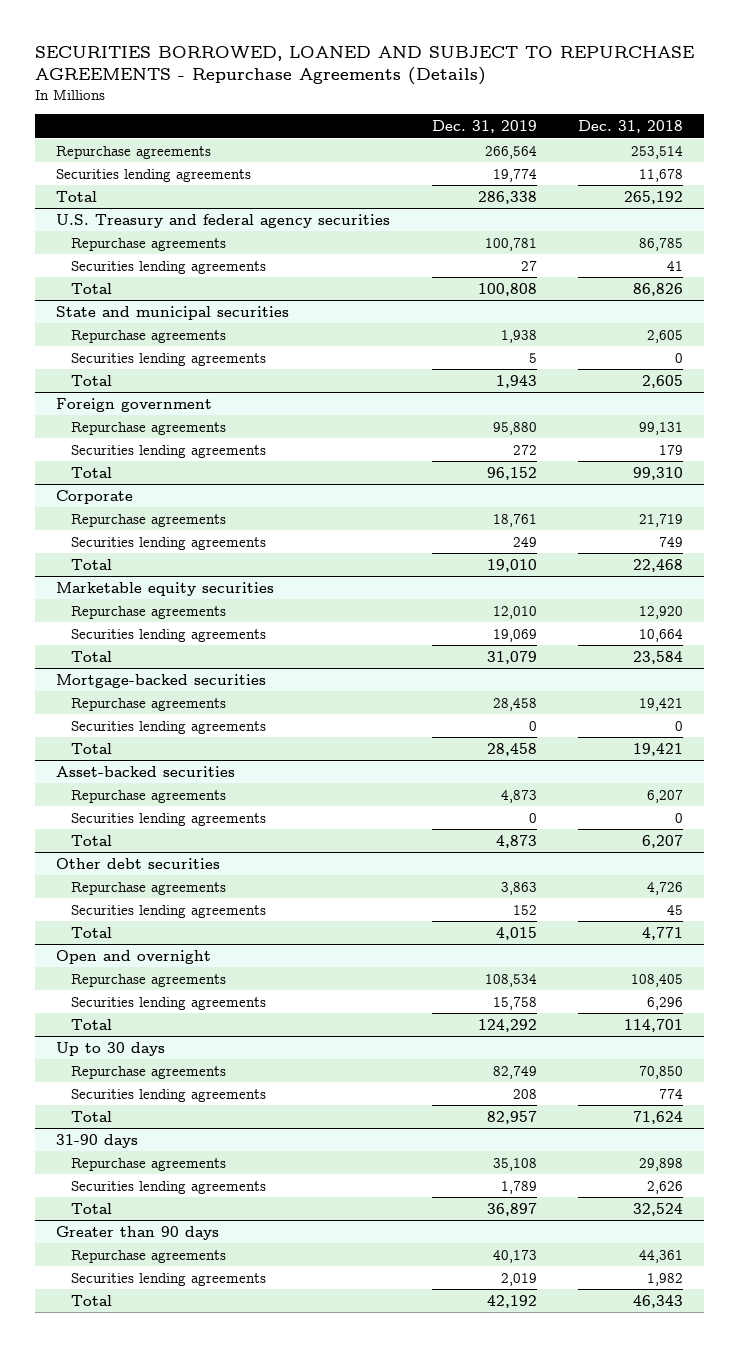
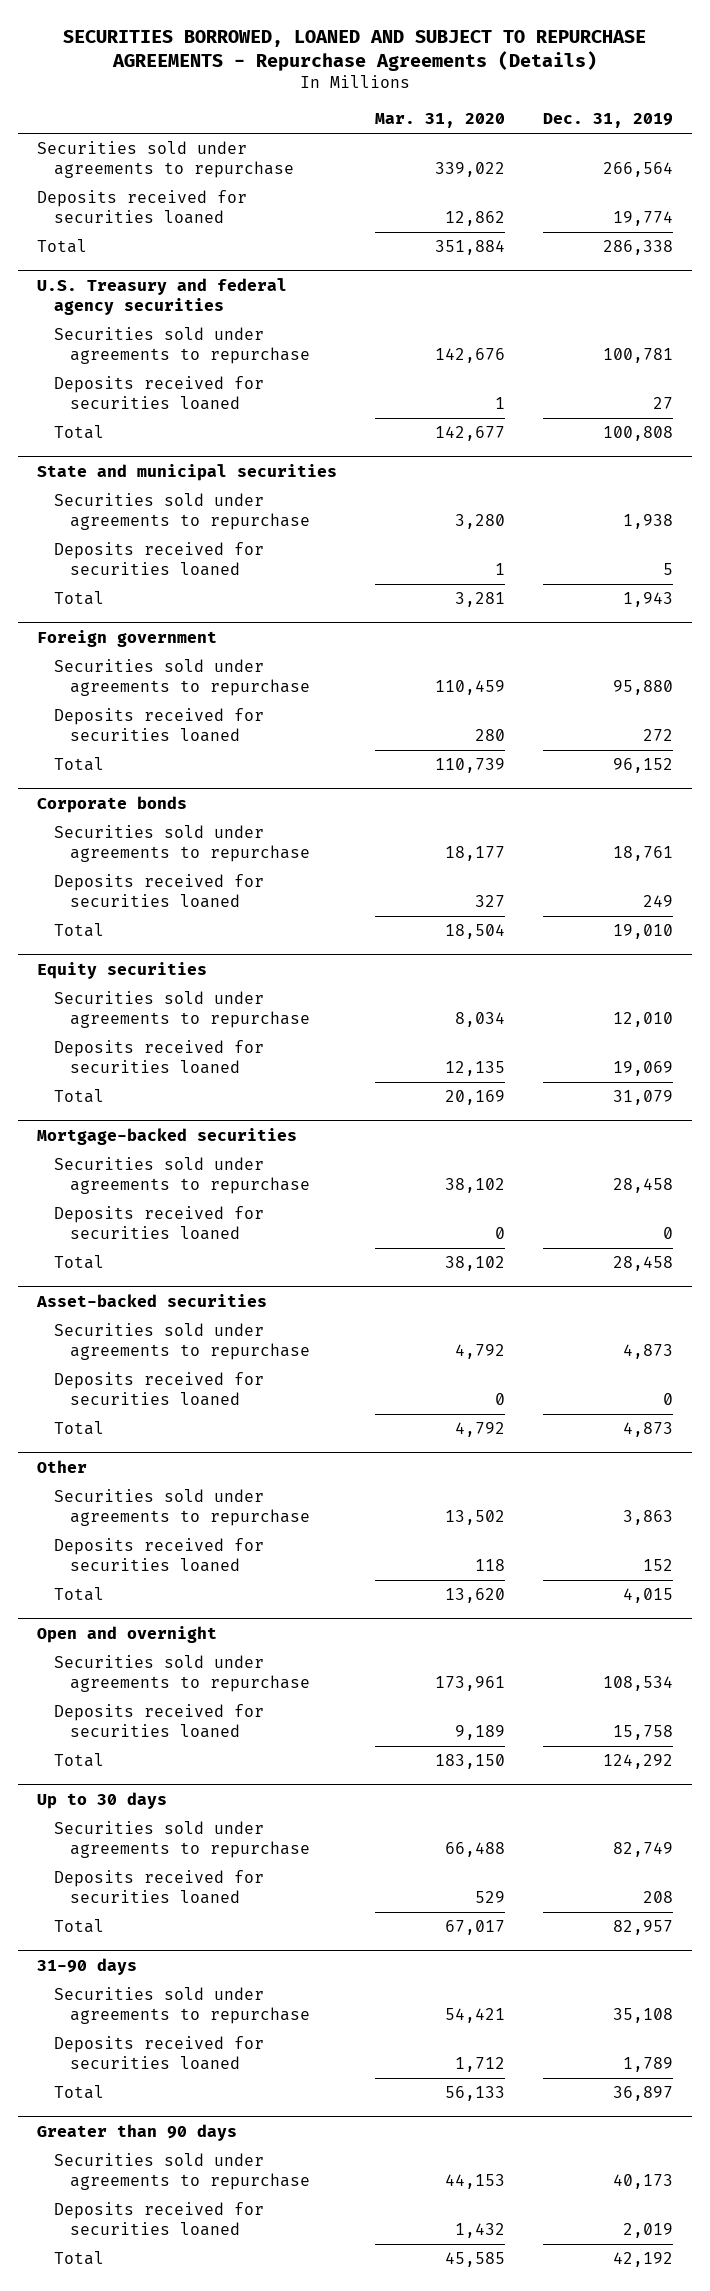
- | Dec. 31, 2019 | Dec. 31, 2018
+ | Mar. 31, 2020 | Dec. 31, 2019
- Repurchase agreements | 266,564 | 253,514
- Securities lending agreements | 19,774 | 11,678
+ Securities sold under agreements to repurchase | 339,022 | 266,564
+ Deposits received for securities loaned | 12,862 | 19,774
@ U.S. Treasury and federal agency securities
- Repurchase agreements | 100,781 | 86,785
- Securities lending agreements | 27 | 41
+ Securities sold under agreements to repurchase | 142,676 | 100,781
+ Deposits received for securities loaned | 1 | 27
@ State and municipal securities
- Repurchase agreements | 1,938 | 2,605
- Securities lending agreements | 5 | 0
+ Securities sold under agreements to repurchase | 3,280 | 1,938
+ Deposits received for securities loaned | 1 | 5
@ Foreign government
- Repurchase agreements | 95,880 | 99,131
- Securities lending agreements | 272 | 179
+ Securities sold under agreements to repurchase | 110,459 | 95,880
+ Deposits received for securities loaned | 280 | 272
- Corporate
- Repurchase agreements | 18,761 | 21,719
- Securities lending agreements | 249 | 749
+ Corporate bonds
+ Securities sold under agreements to repurchase | 18,177 | 18,761
+ Deposits received for securities loaned | 327 | 249
- Marketable equity securities
- Repurchase agreements | 12,010 | 12,920
- Securities lending agreements | 19,069 | 10,664
+ Equity securities
+ Securities sold under agreements to repurchase | 8,034 | 12,010
+ Deposits received for securities loaned | 12,135 | 19,069
@ Mortgage-backed securities
- Repurchase agreements | 28,458 | 19,421
- Securities lending agreements | 0 | 0
+ Securities sold under agreements to repurchase | 38,102 | 28,458
+ Deposits received for securities loaned | 0 | 0
@ Asset-backed securities
- Repurchase agreements | 4,873 | 6,207
- Securities lending agreements | 0 | 0
+ Securities sold under agreements to repurchase | 4,792 | 4,873
+ Deposits received for securities loaned | 0 | 0
- Other debt securities
- Repurchase agreements | 3,863 | 4,726
- Securities lending agreements | 152 | 45
+ Other
+ Securities sold under agreements to repurchase | 13,502 | 3,863
+ Deposits received for securities loaned | 118 | 152
@ Open and overnight
- Repurchase agreements | 108,534 | 108,405
- Securities lending agreements | 15,758 | 6,296
+ Securities sold under agreements to repurchase | 173,961 | 108,534
+ Deposits received for securities loaned | 9,189 | 15,758
@ Up to 30 days
- Repurchase agreements | 82,749 | 70,850
- Securities lending agreements | 208 | 774
+ Securities sold under agreements to repurchase | 66,488 | 82,749
+ Deposits received for securities loaned | 529 | 208
@ 31-90 days
- Repurchase agreements | 35,108 | 29,898
- Securities lending agreements | 1,789 | 2,626
+ Securities sold under agreements to repurchase | 54,421 | 35,108
+ Deposits received for securities loaned | 1,712 | 1,789
@ Greater than 90 days
- Repurchase agreements | 40,173 | 44,361
- Securities lending agreements | 2,019 | 1,982
+ Securities sold under agreements to repurchase | 44,153 | 40,173
+ Deposits received for securities loaned | 1,432 | 2,019

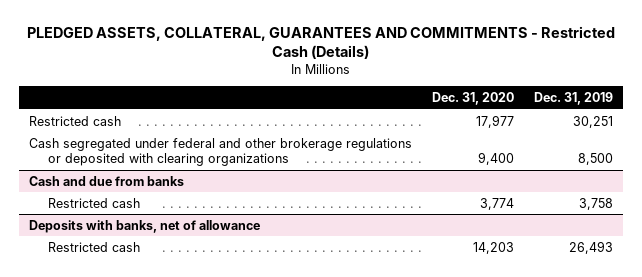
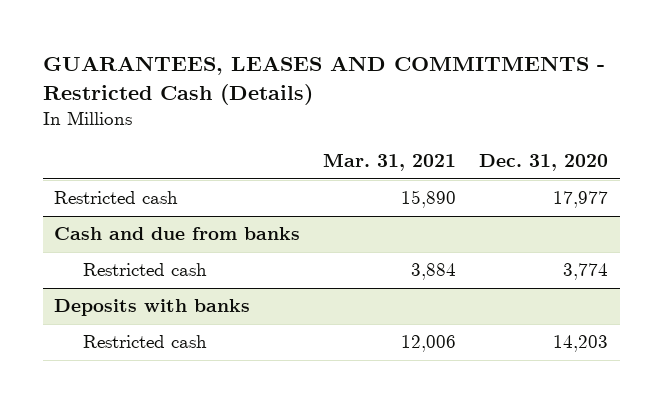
- PLEDGED ASSETS, COLLATERAL, GUARANTEES AND COMMITMENTS - Restricted Cash (Details)
+ GUARANTEES, LEASES AND COMMITMENTS - Restricted Cash (Details)
- | Dec. 31, 2020 | Dec. 31, 2019
+ | Mar. 31, 2021 | Dec. 31, 2020
- Cash segregated under federal and other brokerage regulations or deposited with clearing organizations | 9,400 | 8,500
- Deposits with banks, net of allowance
+ Deposits with banks

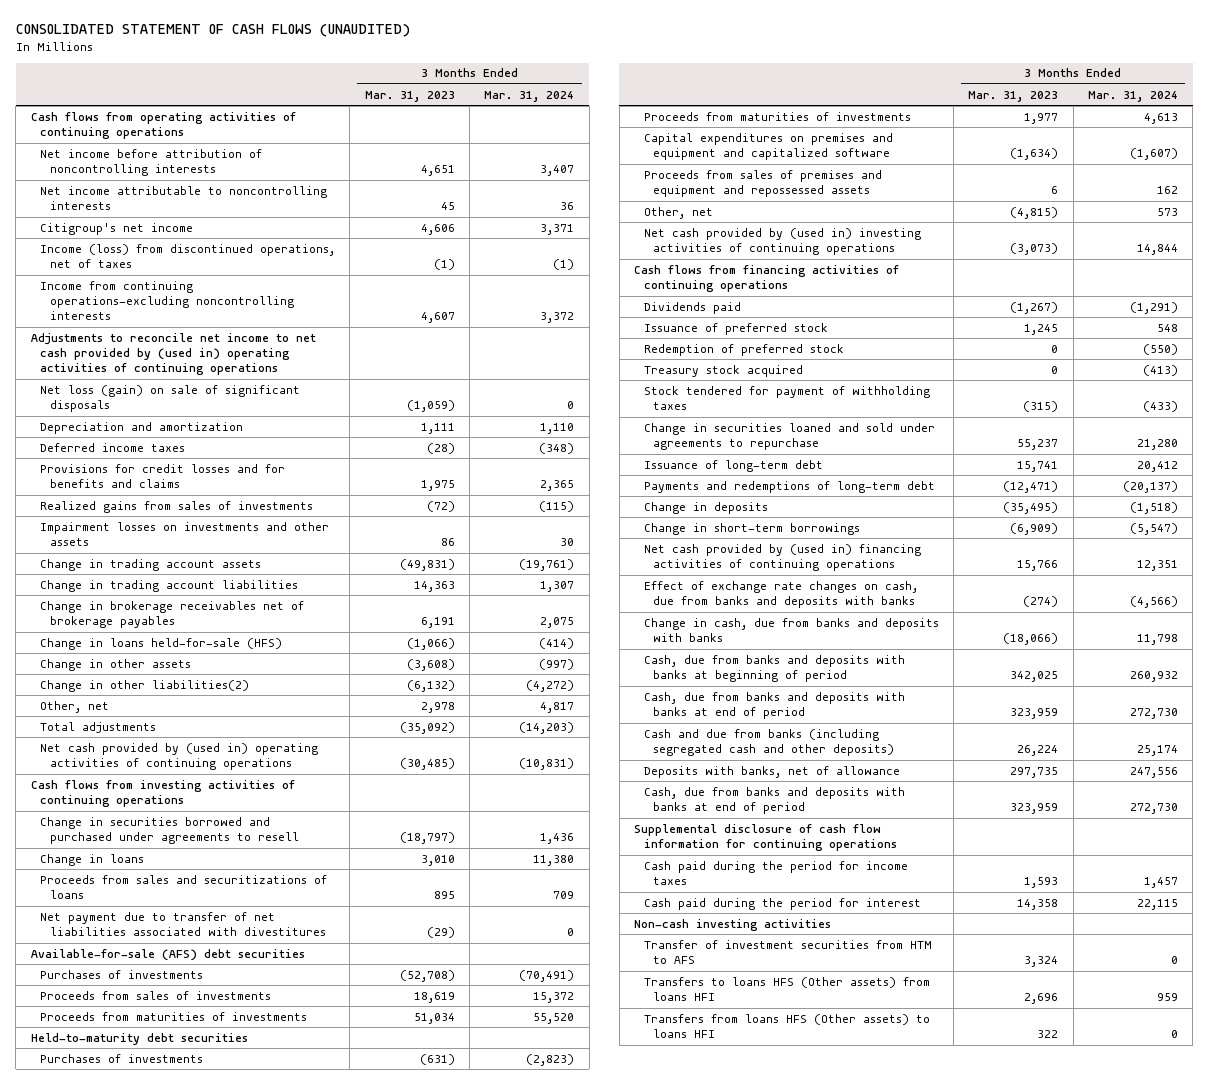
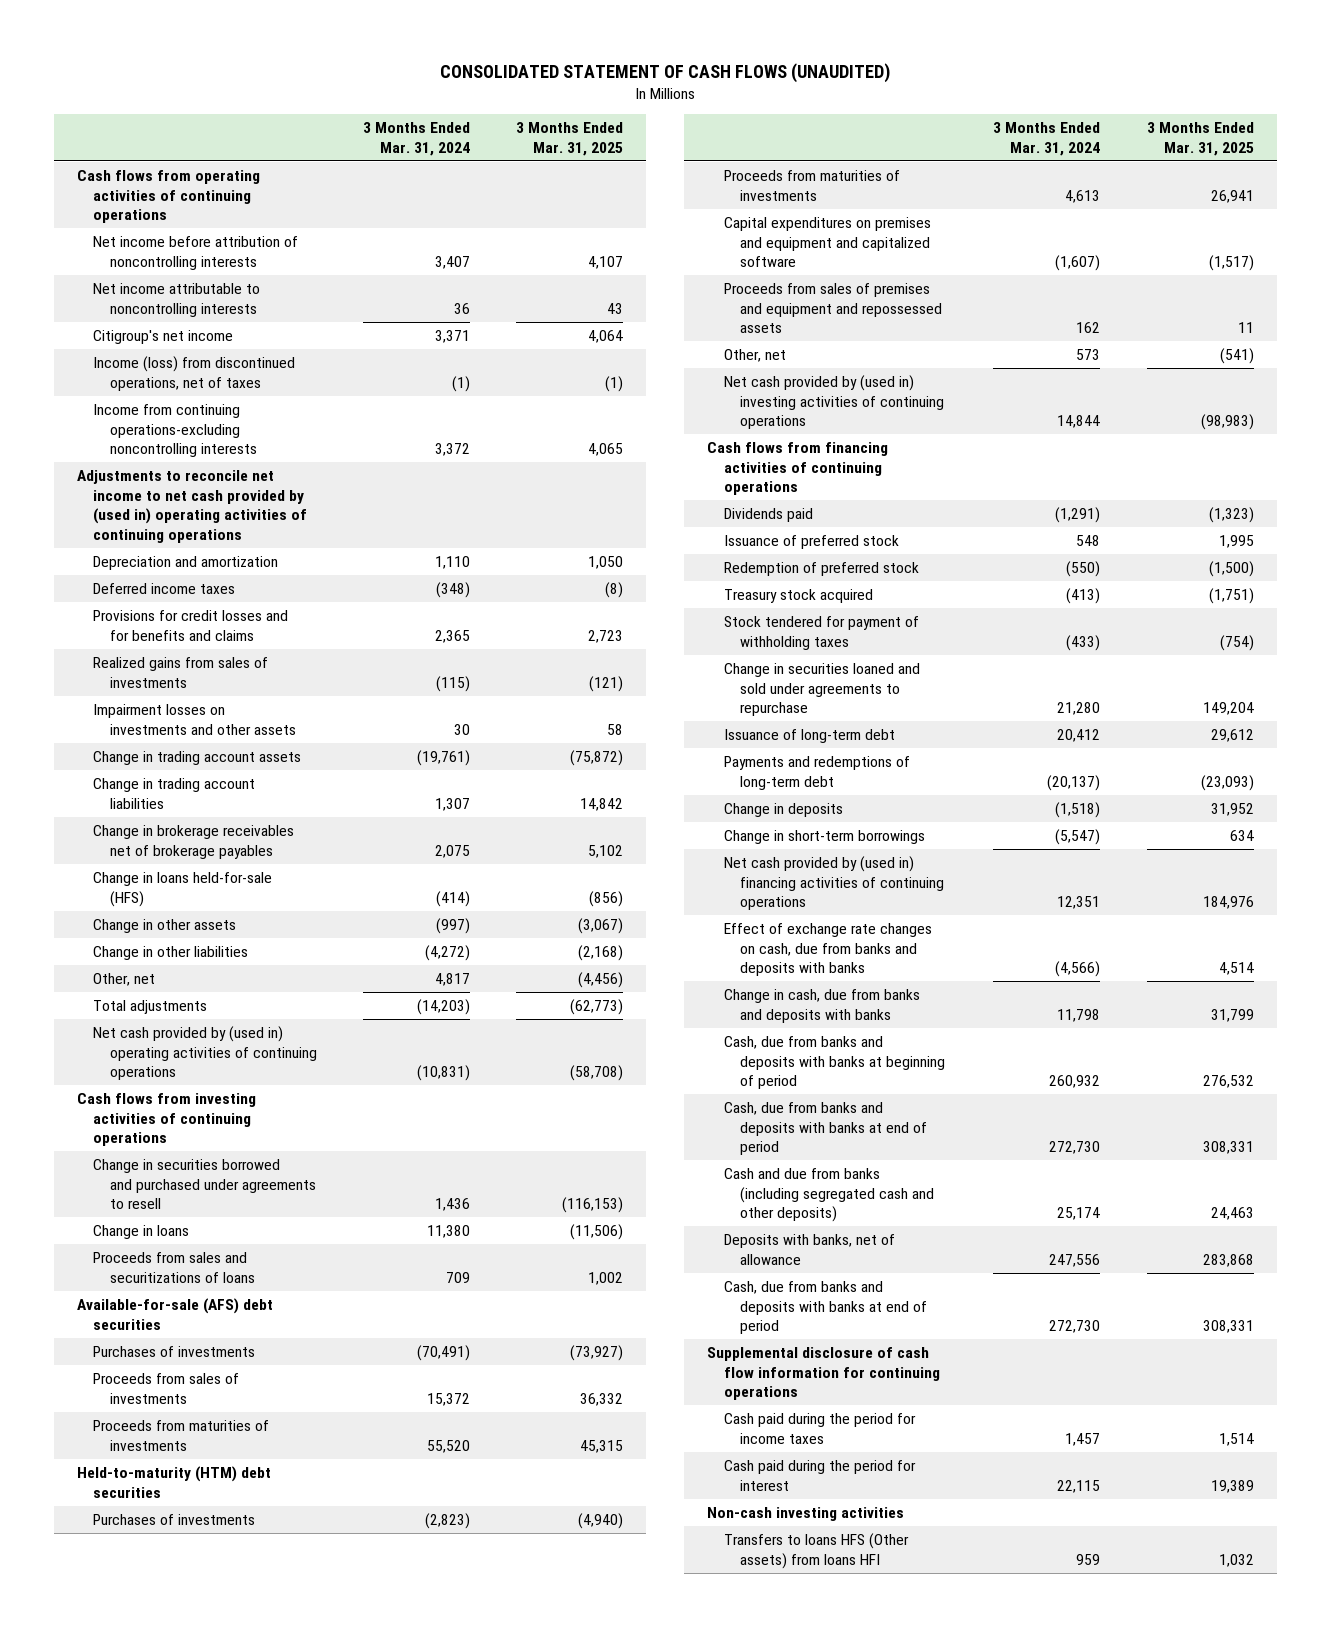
- | 3 Months Ended Mar. 31, 2023 | 3 Months Ended Mar. 31, 2024
+ | 3 Months Ended Mar. 31, 2024 | 3 Months Ended Mar. 31, 2025
- Net loss (gain) on sale of significant disposals | (1,059) | 0
- Change in other liabilities(2) | (6,132) | (4,272)
+ Change in other liabilities | (4,272) | (2,168)
- Net payment due to transfer of net liabilities associated with divestitures | (29) | 0
- Held-to-maturity debt securities
+ Held-to-maturity (HTM) debt securities
- Transfer of investment securities from HTM to AFS | 3,324 | 0
- Transfers from loans HFS (Other assets) to loans HFI | 322 | 0

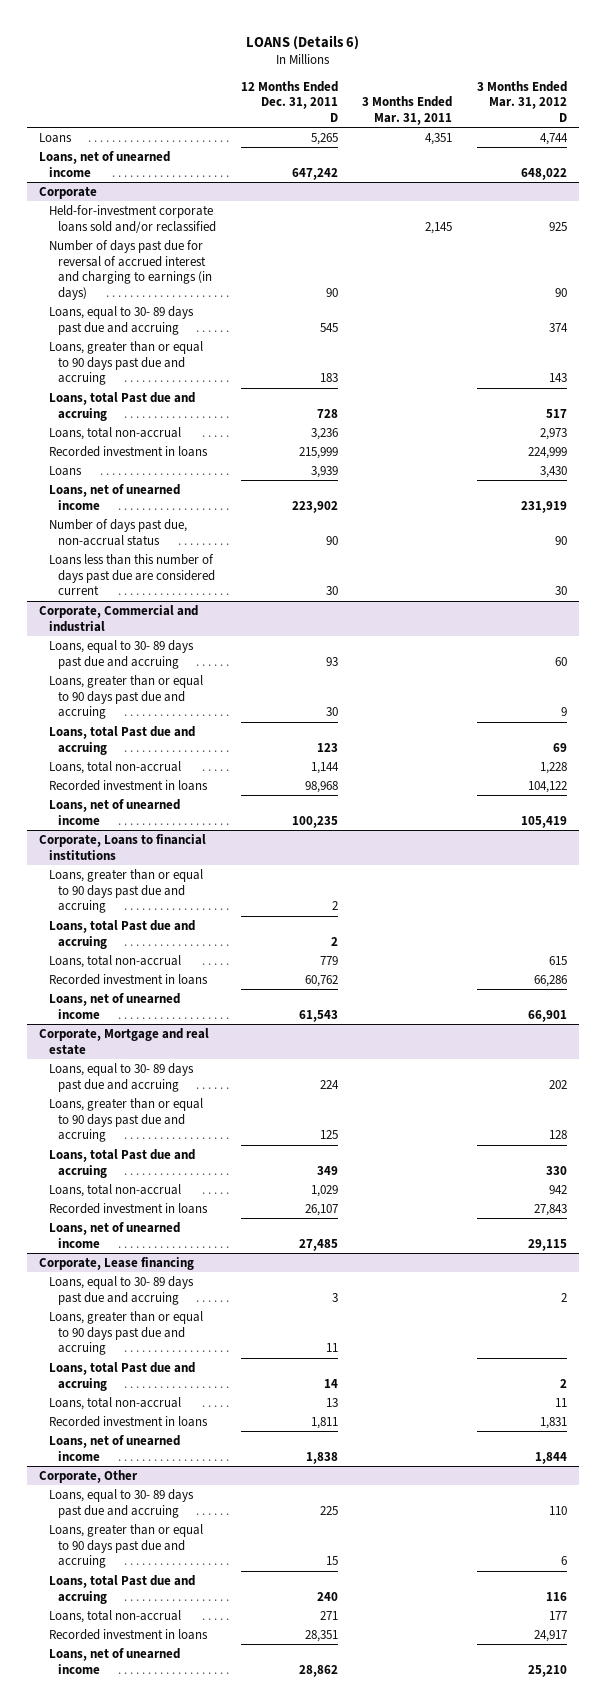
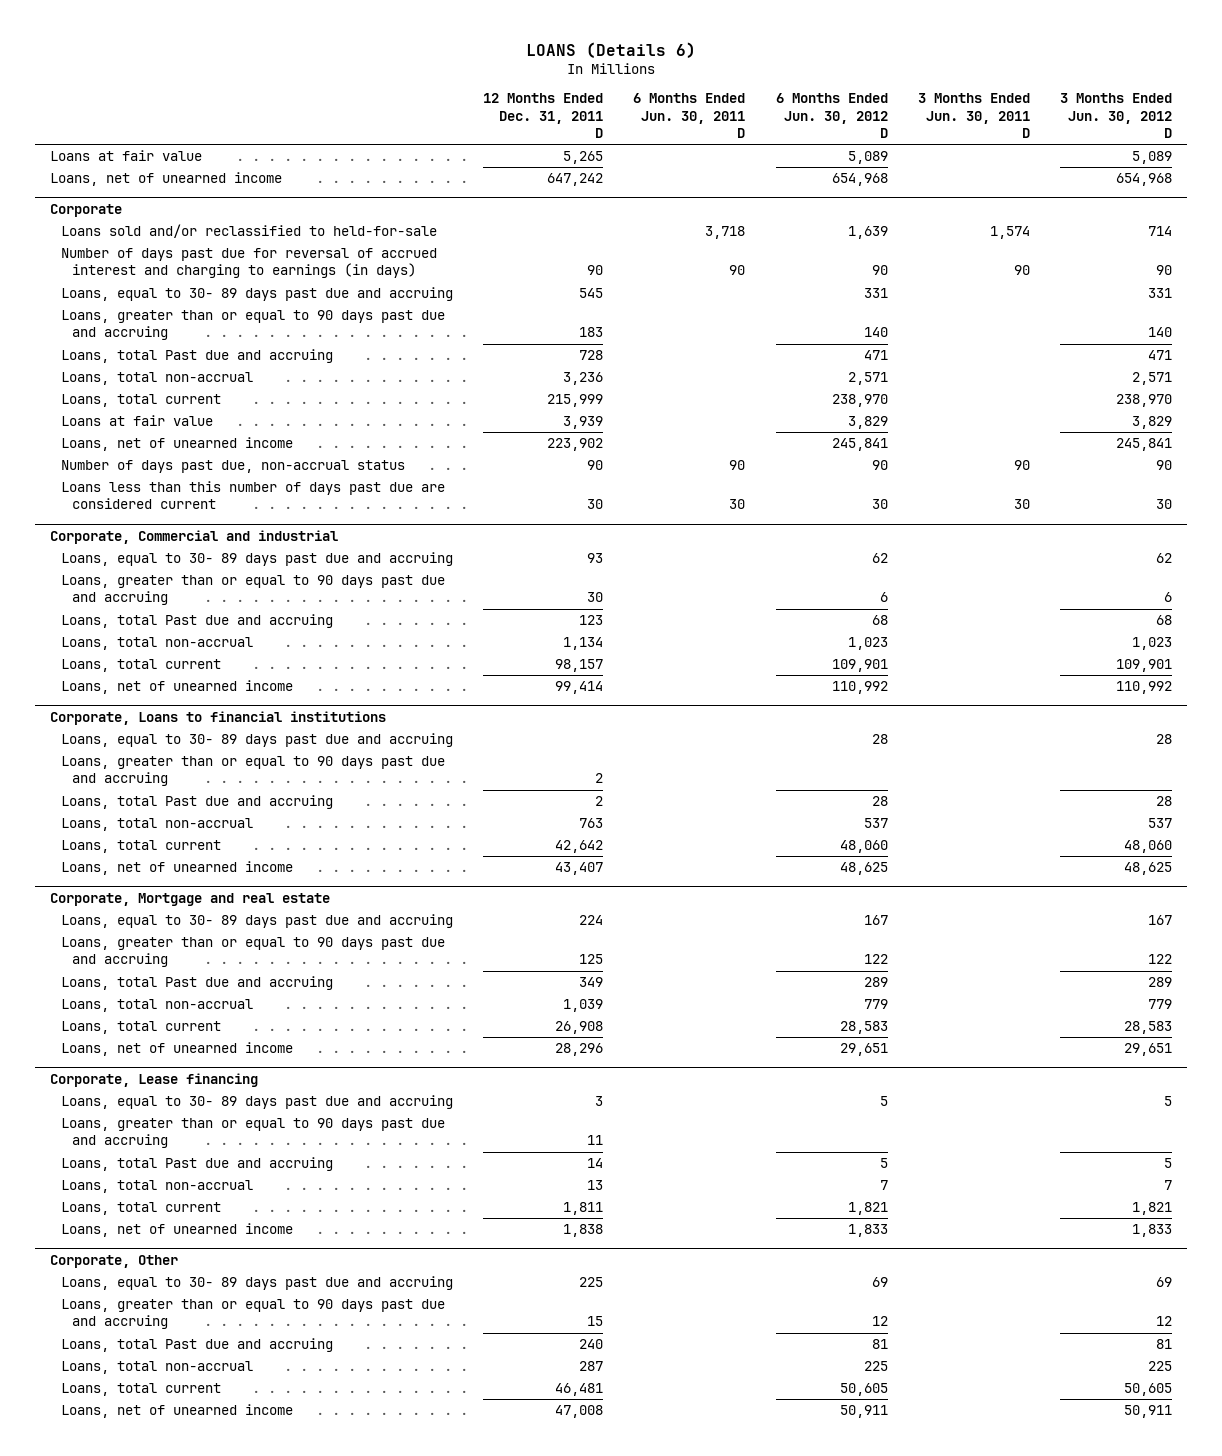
- | 12 Months Ended Dec. 31, 2011 D | 3 Months Ended Mar. 31, 2011 | 3 Months Ended Mar. 31, 2012 D
+ | 12 Months Ended Dec. 31, 2011 D | 6 Months Ended Jun. 30, 2011 D | 6 Months Ended Jun. 30, 2012 D | 3 Months Ended Jun. 30, 2011 D | 3 Months Ended Jun. 30, 2012 D
- Loans | 5,265 | 4,351 | 4,744
+ Loans at fair value | 5,265 | | 5,089 | | 5,089
@ Corporate
- Held-for-investment corporate loans sold and/or reclassified | | 2,145 | 925
+ Loans sold and/or reclassified to held-for-sale | | 3,718 | 1,639 | 1,574 | 714
- Recorded investment in loans | 215,999 | | 224,999
- Loans | 3,939 | | 3,430
+ Loans, total current | 215,999 | | 238,970 | | 238,970
+ Loans at fair value | 3,939 | | 3,829 | | 3,829
@ Corporate, Commercial and industrial
- Loans, total non-accrual | 1,144 | | 1,228
- Recorded investment in loans | 98,968 | | 104,122
- Loans, net of unearned income | 100,235 | | 105,419
+ Loans, total non-accrual | 1,134 | | 1,023 | | 1,023
+ Loans, total current | 98,157 | | 109,901 | | 109,901
+ Loans, net of unearned income | 99,414 | | 110,992 | | 110,992
@ Corporate, Loans to financial institutions
+ Loans, equal to 30- 89 days past due and accruing | | | 28 | | 28
- Loans, total non-accrual | 779 | | 615
- Recorded investment in loans | 60,762 | | 66,286
- Loans, net of unearned income | 61,543 | | 66,901
+ Loans, total non-accrual | 763 | | 537 | | 537
+ Loans, total current | 42,642 | | 48,060 | | 48,060
+ Loans, net of unearned income | 43,407 | | 48,625 | | 48,625
@ Corporate, Mortgage and real estate
- Loans, total non-accrual | 1,029 | | 942
- Recorded investment in loans | 26,107 | | 27,843
- Loans, net of unearned income | 27,485 | | 29,115
+ Loans, total non-accrual | 1,039 | | 779 | | 779
+ Loans, total current | 26,908 | | 28,583 | | 28,583
+ Loans, net of unearned income | 28,296 | | 29,651 | | 29,651
@ Corporate, Lease financing
- Recorded investment in loans | 1,811 | | 1,831
+ Loans, total current | 1,811 | | 1,821 | | 1,821
@ Corporate, Other
- Loans, total non-accrual | 271 | | 177
- Recorded investment in loans | 28,351 | | 24,917
- Loans, net of unearned income | 28,862 | | 25,210
+ Loans, total non-accrual | 287 | | 225 | | 225
+ Loans, total current | 46,481 | | 50,605 | | 50,605
+ Loans, net of unearned income | 47,008 | | 50,911 | | 50,911

